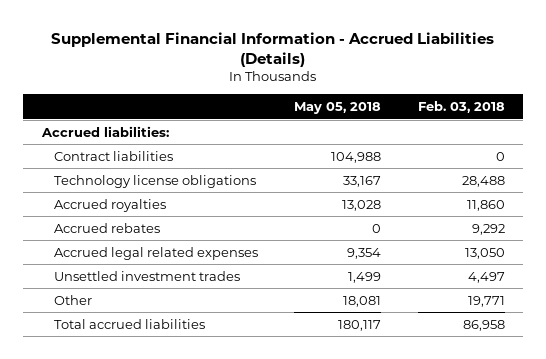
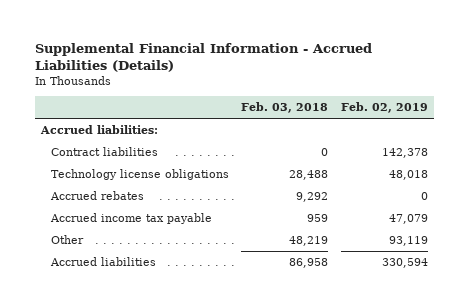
- | May 05, 2018 | Feb. 03, 2018
+ | Feb. 03, 2018 | Feb. 02, 2019
- Accrued royalties | 13,028 | 11,860
- Accrued legal related expenses | 9,354 | 13,050
- Unsettled investment trades | 1,499 | 4,497
- Other | 18,081 | 19,771
- Total accrued liabilities | 180,117 | 86,958
+ Accrued income tax payable | 959 | 47,079
+ Other | 48,219 | 93,119
+ Accrued liabilities | 86,958 | 330,594

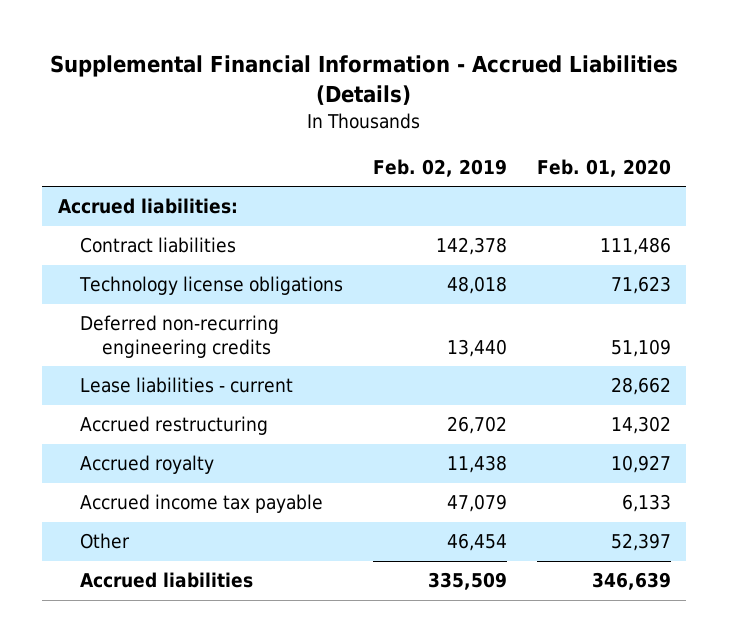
- | Feb. 03, 2018 | Feb. 02, 2019
+ | Feb. 02, 2019 | Feb. 01, 2020
- Accrued rebates | 9,292 | 0
+ Deferred non-recurring engineering credits | 13,440 | 51,109
+ Lease liabilities - current | | 28,662
+ Accrued restructuring | 26,702 | 14,302
+ Accrued royalty | 11,438 | 10,927
- Other | 48,219 | 93,119
- Accrued liabilities | 86,958 | 330,594
+ Other | 46,454 | 52,397
+ Accrued liabilities | 335,509 | 346,639

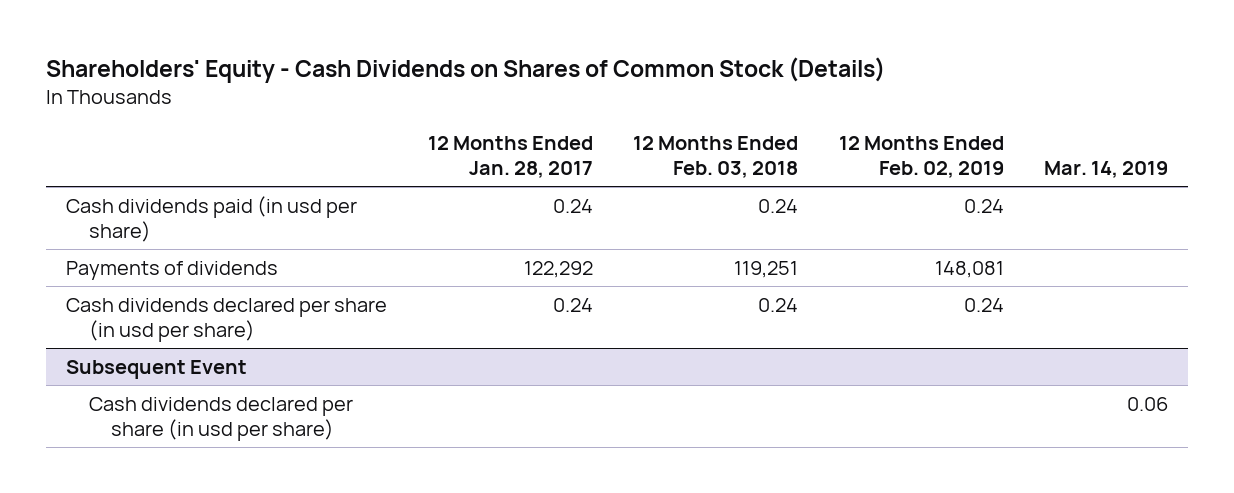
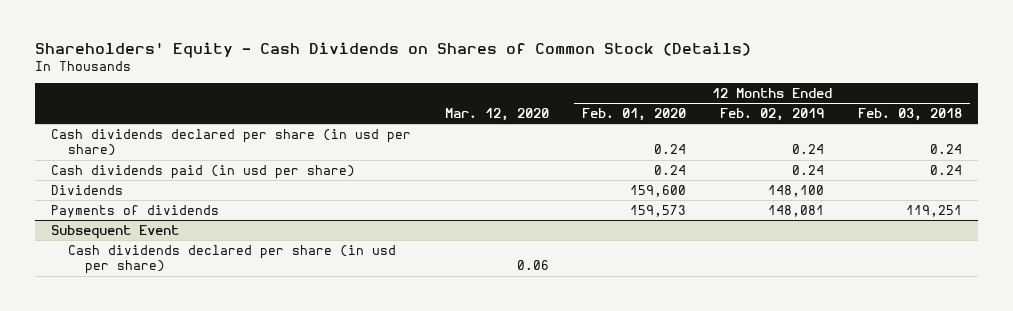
- | 12 Months Ended Jan. 28, 2017 | 12 Months Ended Feb. 03, 2018 | 12 Months Ended Feb. 02, 2019 | Mar. 14, 2019
+ | Mar. 12, 2020 | 12 Months Ended Feb. 01, 2020 | 12 Months Ended Feb. 02, 2019 | 12 Months Ended Feb. 03, 2018
moved up: Cash dividends declared per share (in usd per share) | | 0.24 | 0.24 | 0.24
+ Dividends | | 159,600 | 148,100 |

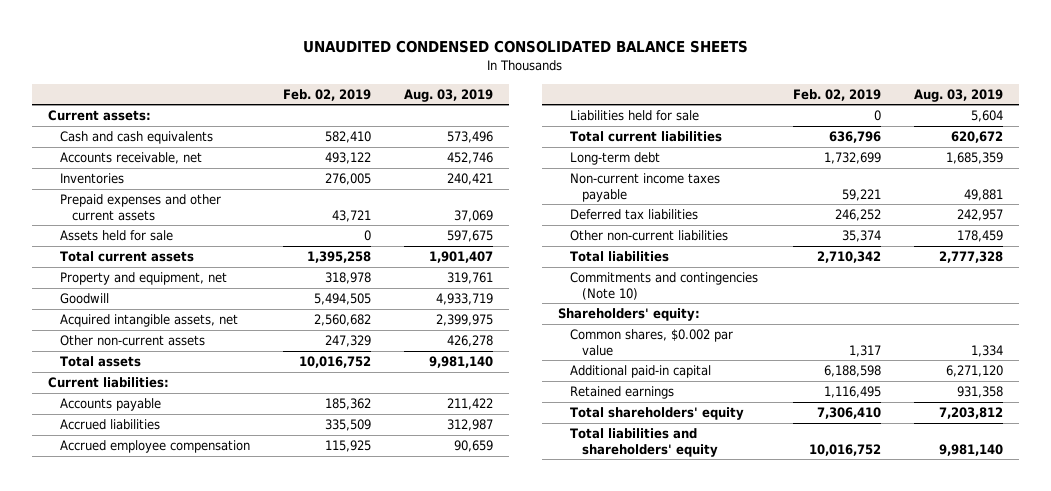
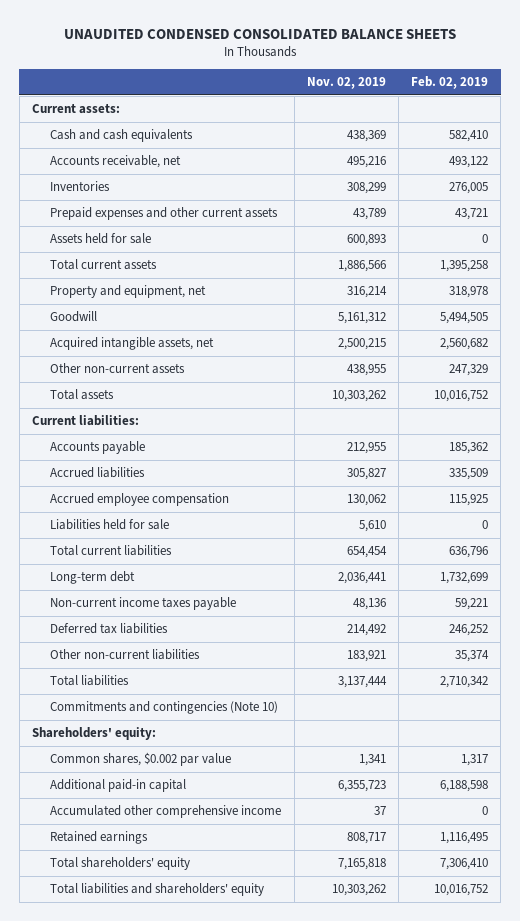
- | Feb. 02, 2019 | Aug. 03, 2019
+ | Nov. 02, 2019 | Feb. 02, 2019
+ Accumulated other comprehensive income | 37 | 0

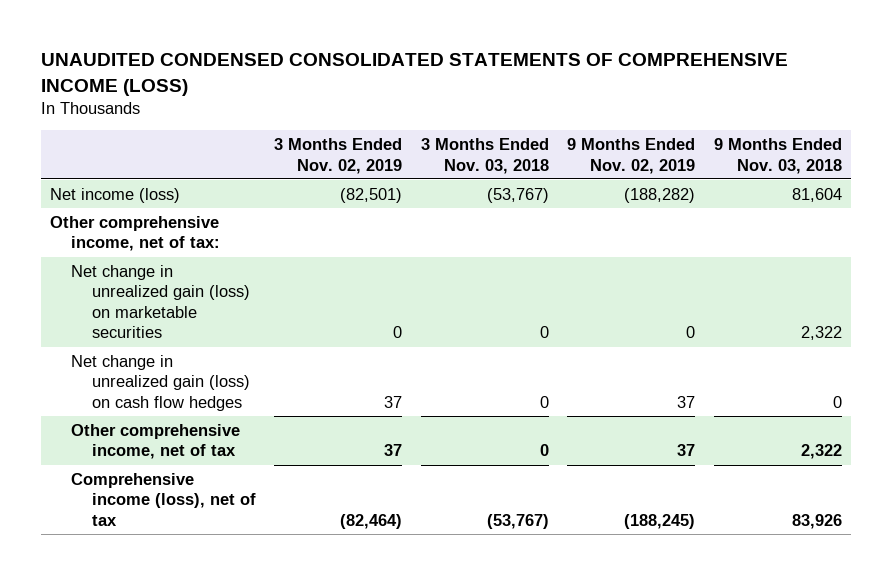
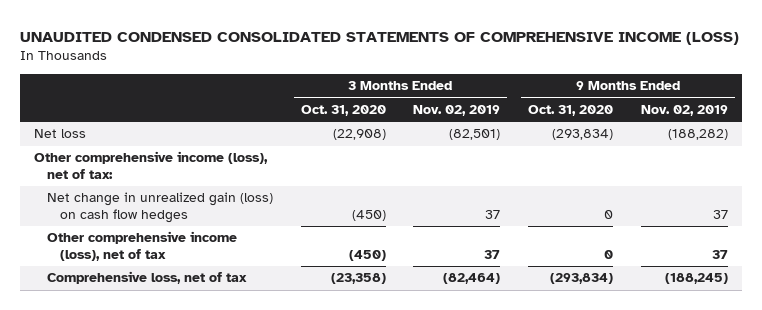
- | 3 Months Ended Nov. 02, 2019 | 3 Months Ended Nov. 03, 2018 | 9 Months Ended Nov. 02, 2019 | 9 Months Ended Nov. 03, 2018
+ | 3 Months Ended Oct. 31, 2020 | 3 Months Ended Nov. 02, 2019 | 9 Months Ended Oct. 31, 2020 | 9 Months Ended Nov. 02, 2019
- Net income (loss) | (82,501) | (53,767) | (188,282) | 81,604
- Other comprehensive income, net of tax:
- Net change in unrealized gain (loss) on marketable securities | 0 | 0 | 0 | 2,322
+ Net loss | (22,908) | (82,501) | (293,834) | (188,282)
+ Other comprehensive income (loss), net of tax:
- Other comprehensive income, net of tax | 37 | 0 | 37 | 2,322
- Comprehensive income (loss), net of tax | (82,464) | (53,767) | (188,245) | 83,926
+ Other comprehensive income (loss), net of tax | (450) | 37 | 0 | 37
+ Comprehensive loss, net of tax | (23,358) | (82,464) | (293,834) | (188,245)

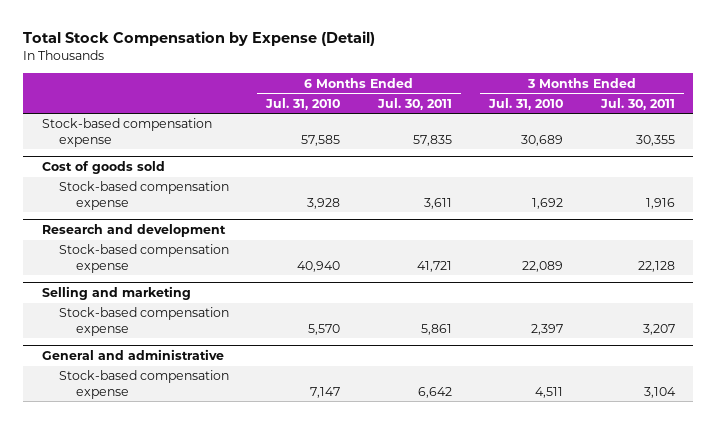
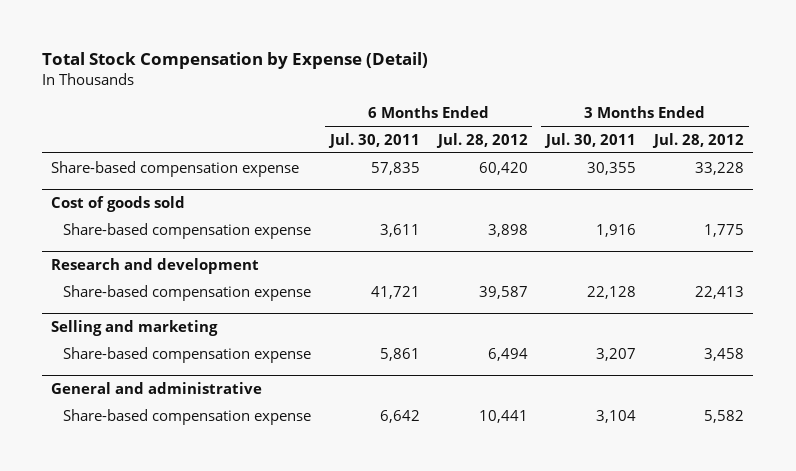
- | 6 Months Ended Jul. 31, 2010 | 6 Months Ended Jul. 30, 2011 | 3 Months Ended Jul. 31, 2010 | 3 Months Ended Jul. 30, 2011
+ | 6 Months Ended Jul. 30, 2011 | 6 Months Ended Jul. 28, 2012 | 3 Months Ended Jul. 30, 2011 | 3 Months Ended Jul. 28, 2012
- Stock-based compensation expense | 57,585 | 57,835 | 30,689 | 30,355
+ Share-based compensation expense | 57,835 | 60,420 | 30,355 | 33,228
@ Cost of goods sold
- Stock-based compensation expense | 3,928 | 3,611 | 1,692 | 1,916
+ Share-based compensation expense | 3,611 | 3,898 | 1,916 | 1,775
@ Research and development
- Stock-based compensation expense | 40,940 | 41,721 | 22,089 | 22,128
+ Share-based compensation expense | 41,721 | 39,587 | 22,128 | 22,413
@ Selling and marketing
- Stock-based compensation expense | 5,570 | 5,861 | 2,397 | 3,207
+ Share-based compensation expense | 5,861 | 6,494 | 3,207 | 3,458
@ General and administrative
- Stock-based compensation expense | 7,147 | 6,642 | 4,511 | 3,104
+ Share-based compensation expense | 6,642 | 10,441 | 3,104 | 5,582

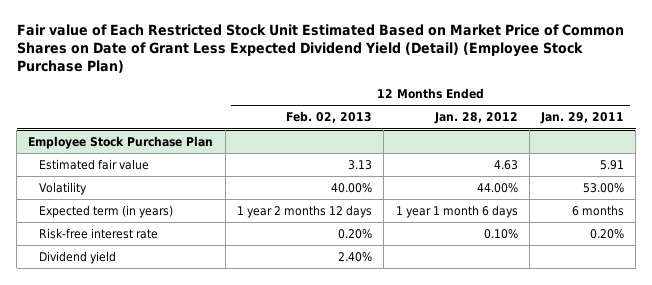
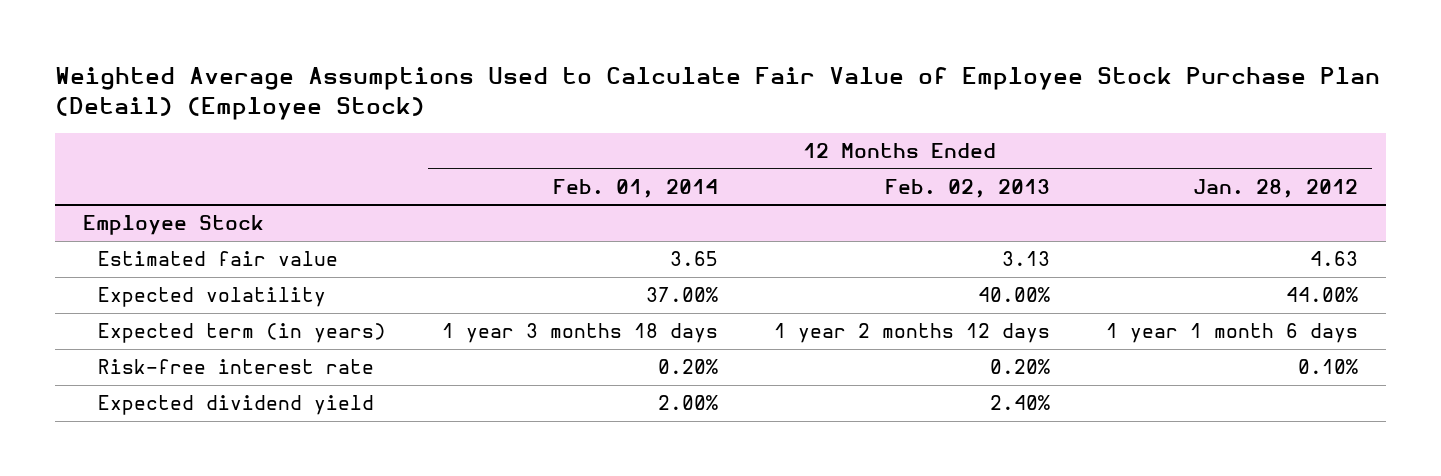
- Fair value of Each Restricted Stock Unit Estimated Based on Market Price of Common Shares on Date of Grant Less Expected Dividend Yield (Detail) (Employee Stock Purchase Plan)
+ Weighted Average Assumptions Used to Calculate Fair Value of Employee Stock Purchase Plan (Detail) (Employee Stock)
- | 12 Months Ended Feb. 02, 2013 | 12 Months Ended Jan. 28, 2012 | 12 Months Ended Jan. 29, 2011
+ | 12 Months Ended Feb. 01, 2014 | 12 Months Ended Feb. 02, 2013 | 12 Months Ended Jan. 28, 2012
- Employee Stock Purchase Plan
+ Employee Stock
- Volatility | 40.00% | 44.00% | 53.00%
+ Expected volatility | 37.00% | 40.00% | 44.00%
- Dividend yield | 2.40% | |
+ Expected dividend yield | 2.00% | 2.40% |

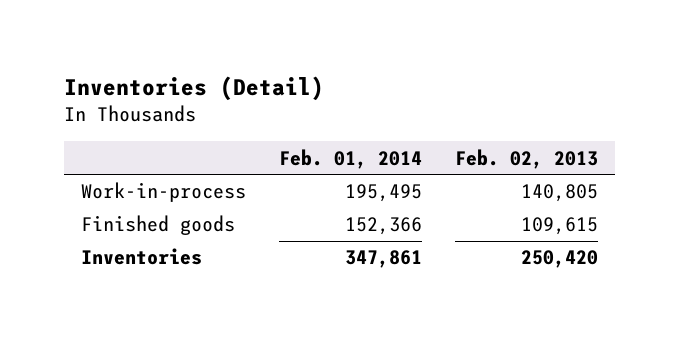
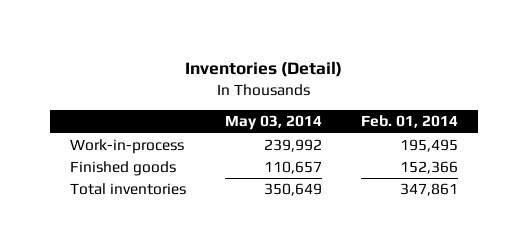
- | Feb. 01, 2014 | Feb. 02, 2013
+ | May 03, 2014 | Feb. 01, 2014
- Inventories | 347,861 | 250,420
+ Total inventories | 350,649 | 347,861

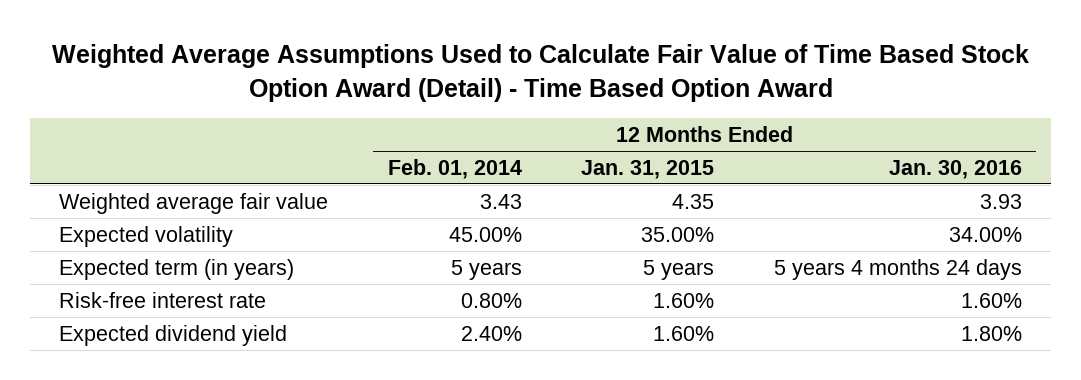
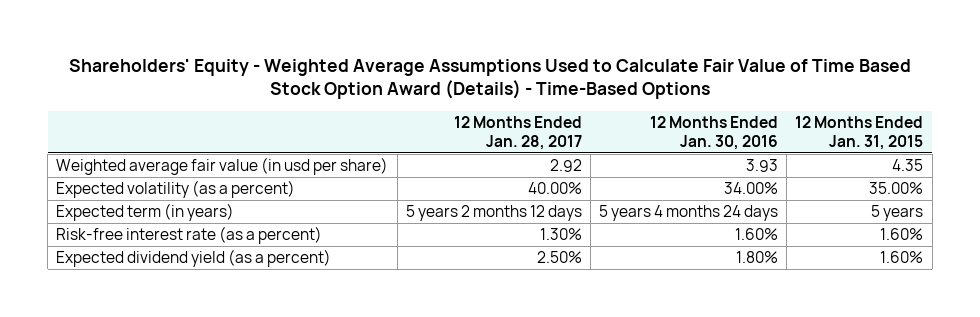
- Weighted Average Assumptions Used to Calculate Fair Value of Time Based Stock Option Award (Detail) - Time Based Option Award
+ Shareholders' Equity - Weighted Average Assumptions Used to Calculate Fair Value of Time Based Stock Option Award (Details) - Time-Based Options
- | 12 Months Ended Feb. 01, 2014 | 12 Months Ended Jan. 31, 2015 | 12 Months Ended Jan. 30, 2016
+ | 12 Months Ended Jan. 28, 2017 | 12 Months Ended Jan. 30, 2016 | 12 Months Ended Jan. 31, 2015
- Weighted average fair value | 3.43 | 4.35 | 3.93
- Expected volatility | 45.00% | 35.00% | 34.00%
+ Weighted average fair value (in usd per share) | 2.92 | 3.93 | 4.35
+ Expected volatility (as a percent) | 40.00% | 34.00% | 35.00%
- Risk-free interest rate | 0.80% | 1.60% | 1.60%
- Expected dividend yield | 2.40% | 1.60% | 1.80%
+ Risk-free interest rate (as a percent) | 1.30% | 1.60% | 1.60%
+ Expected dividend yield (as a percent) | 2.50% | 1.80% | 1.60%

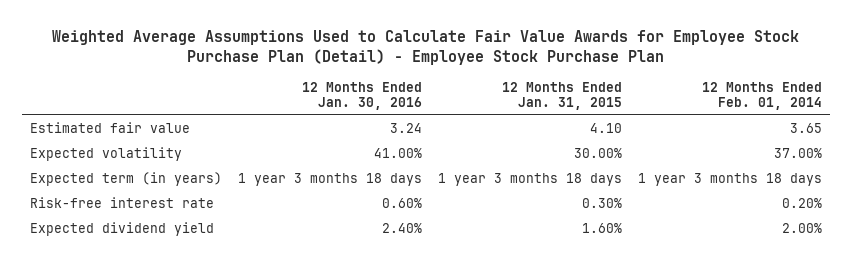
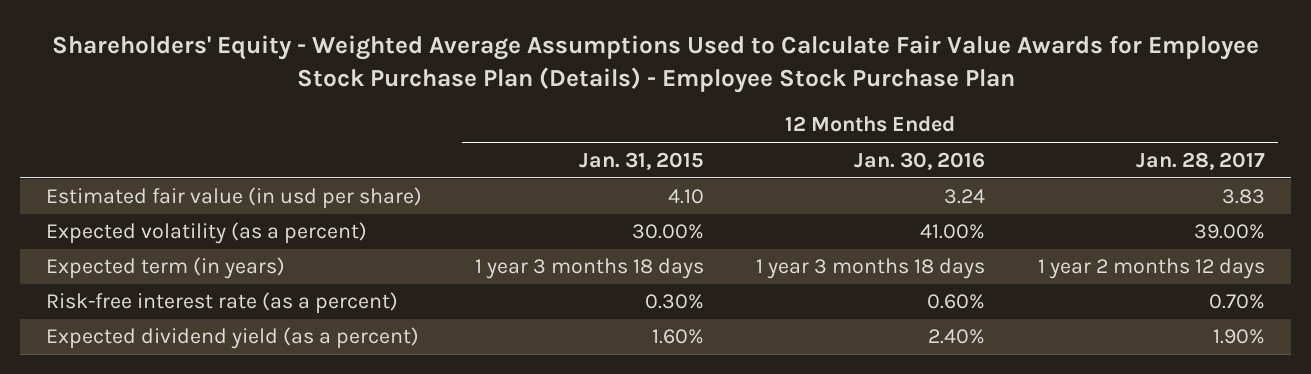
- Weighted Average Assumptions Used to Calculate Fair Value Awards for Employee Stock Purchase Plan (Detail) - Employee Stock Purchase Plan
+ Shareholders' Equity - Weighted Average Assumptions Used to Calculate Fair Value Awards for Employee Stock Purchase Plan (Details) - Employee Stock Purchase Plan
- | 12 Months Ended Jan. 30, 2016 | 12 Months Ended Jan. 31, 2015 | 12 Months Ended Feb. 01, 2014
+ | 12 Months Ended Jan. 31, 2015 | 12 Months Ended Jan. 30, 2016 | 12 Months Ended Jan. 28, 2017
- Estimated fair value | 3.24 | 4.10 | 3.65
- Expected volatility | 41.00% | 30.00% | 37.00%
+ Estimated fair value (in usd per share) | 4.10 | 3.24 | 3.83
+ Expected volatility (as a percent) | 30.00% | 41.00% | 39.00%
- Risk-free interest rate | 0.60% | 0.30% | 0.20%
- Expected dividend yield | 2.40% | 1.60% | 2.00%
+ Risk-free interest rate (as a percent) | 0.30% | 0.60% | 0.70%
+ Expected dividend yield (as a percent) | 1.60% | 2.40% | 1.90%

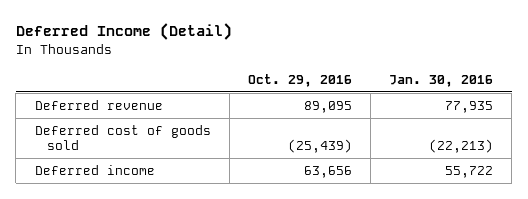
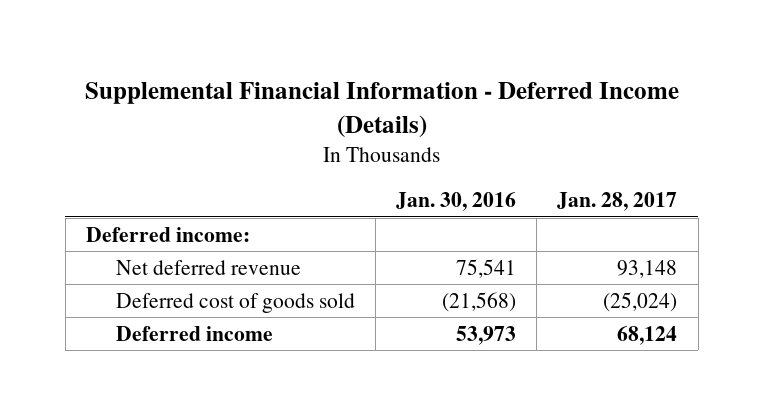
- Deferred Income (Detail)
+ Supplemental Financial Information - Deferred Income (Details)
- | Oct. 29, 2016 | Jan. 30, 2016
+ | Jan. 30, 2016 | Jan. 28, 2017
- Deferred revenue | 89,095 | 77,935
- Deferred cost of goods sold | (25,439) | (22,213)
- Deferred income | 63,656 | 55,722
+ Deferred income:
+ Net deferred revenue | 75,541 | 93,148
+ Deferred cost of goods sold | (21,568) | (25,024)
+ Deferred income | 53,973 | 68,124

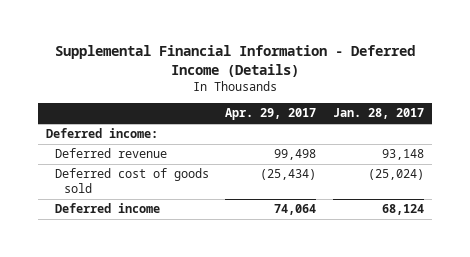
- | Jan. 30, 2016 | Jan. 28, 2017
+ | Apr. 29, 2017 | Jan. 28, 2017
- Net deferred revenue | 75,541 | 93,148
+ Deferred revenue | 99,498 | 93,148

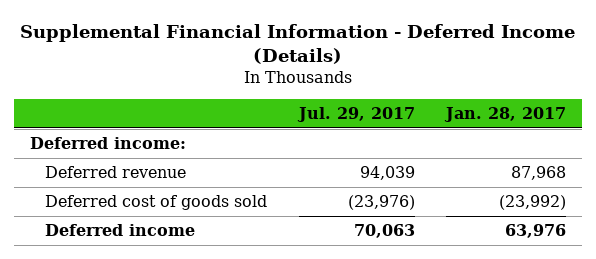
- | Apr. 29, 2017 | Jan. 28, 2017
+ | Jul. 29, 2017 | Jan. 28, 2017
- Deferred revenue | 99,498 | 93,148
- Deferred cost of goods sold | (25,434) | (25,024)
- Deferred income | 74,064 | 68,124
+ Deferred revenue | 94,039 | 87,968
+ Deferred cost of goods sold | (23,976) | (23,992)
+ Deferred income | 70,063 | 63,976

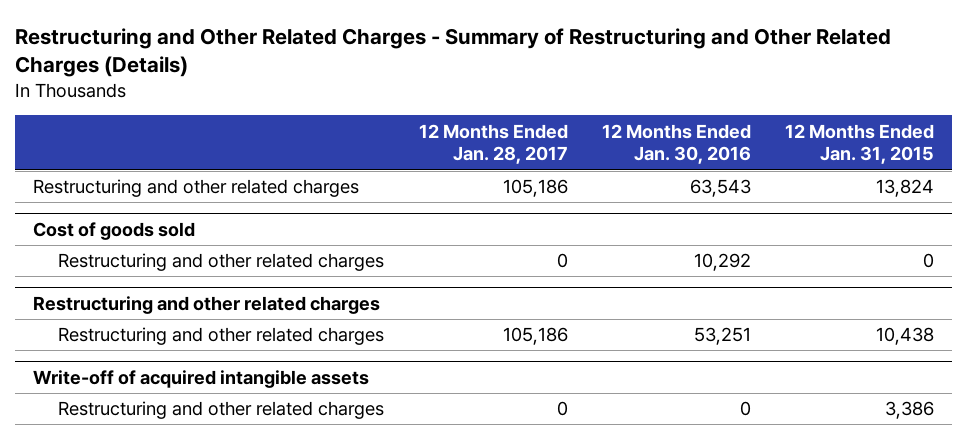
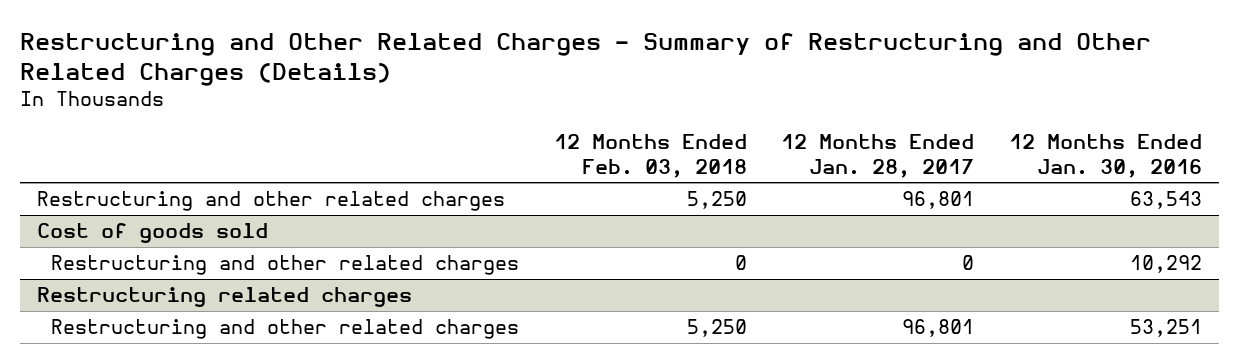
- | 12 Months Ended Jan. 28, 2017 | 12 Months Ended Jan. 30, 2016 | 12 Months Ended Jan. 31, 2015
+ | 12 Months Ended Feb. 03, 2018 | 12 Months Ended Jan. 28, 2017 | 12 Months Ended Jan. 30, 2016
- Restructuring and other related charges | 105,186 | 63,543 | 13,824
+ Restructuring and other related charges | 5,250 | 96,801 | 63,543
- Restructuring and other related charges
- Restructuring and other related charges | 105,186 | 53,251 | 10,438
- Write-off of acquired intangible assets
- Restructuring and other related charges | 0 | 0 | 3,386
+ Restructuring related charges
+ Restructuring and other related charges | 5,250 | 96,801 | 53,251

